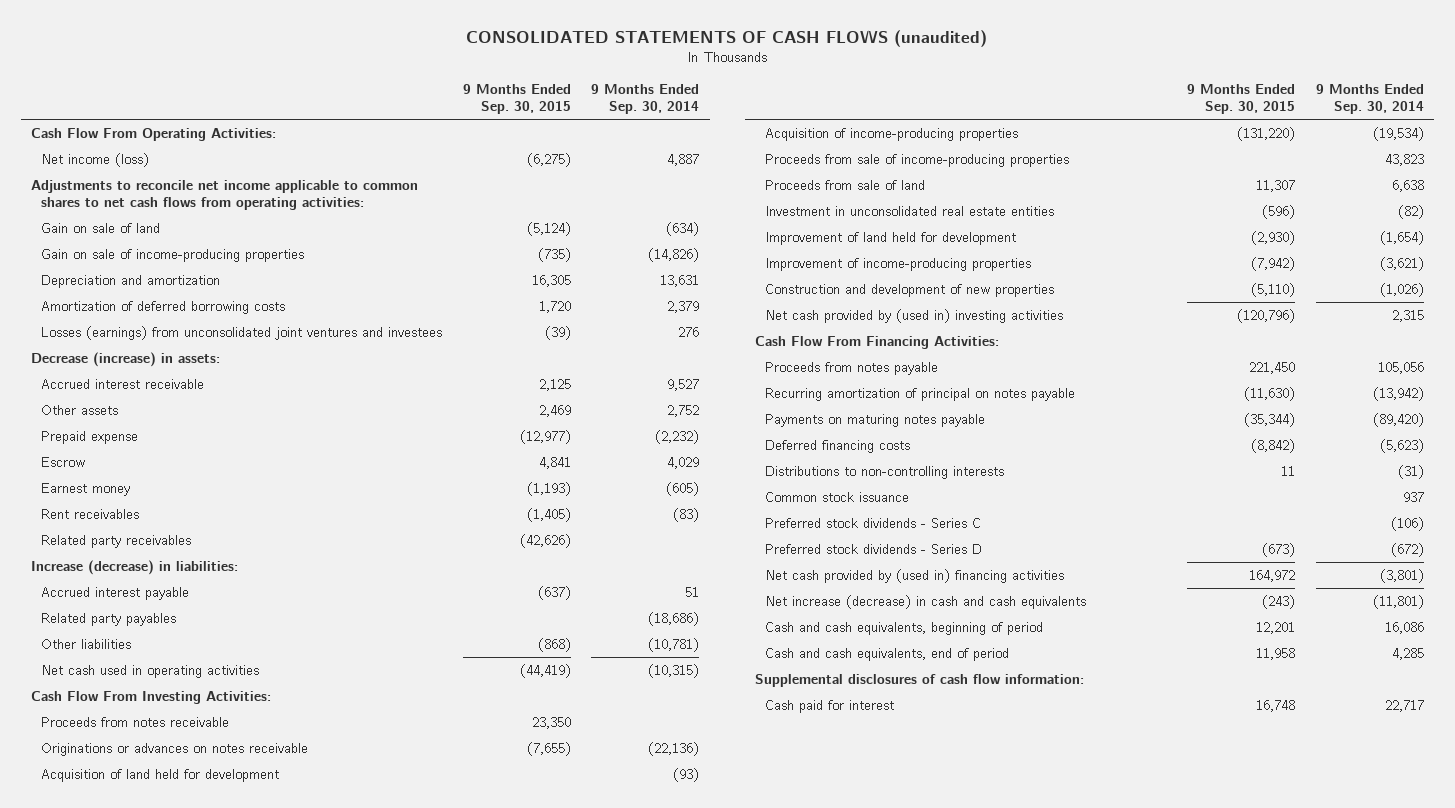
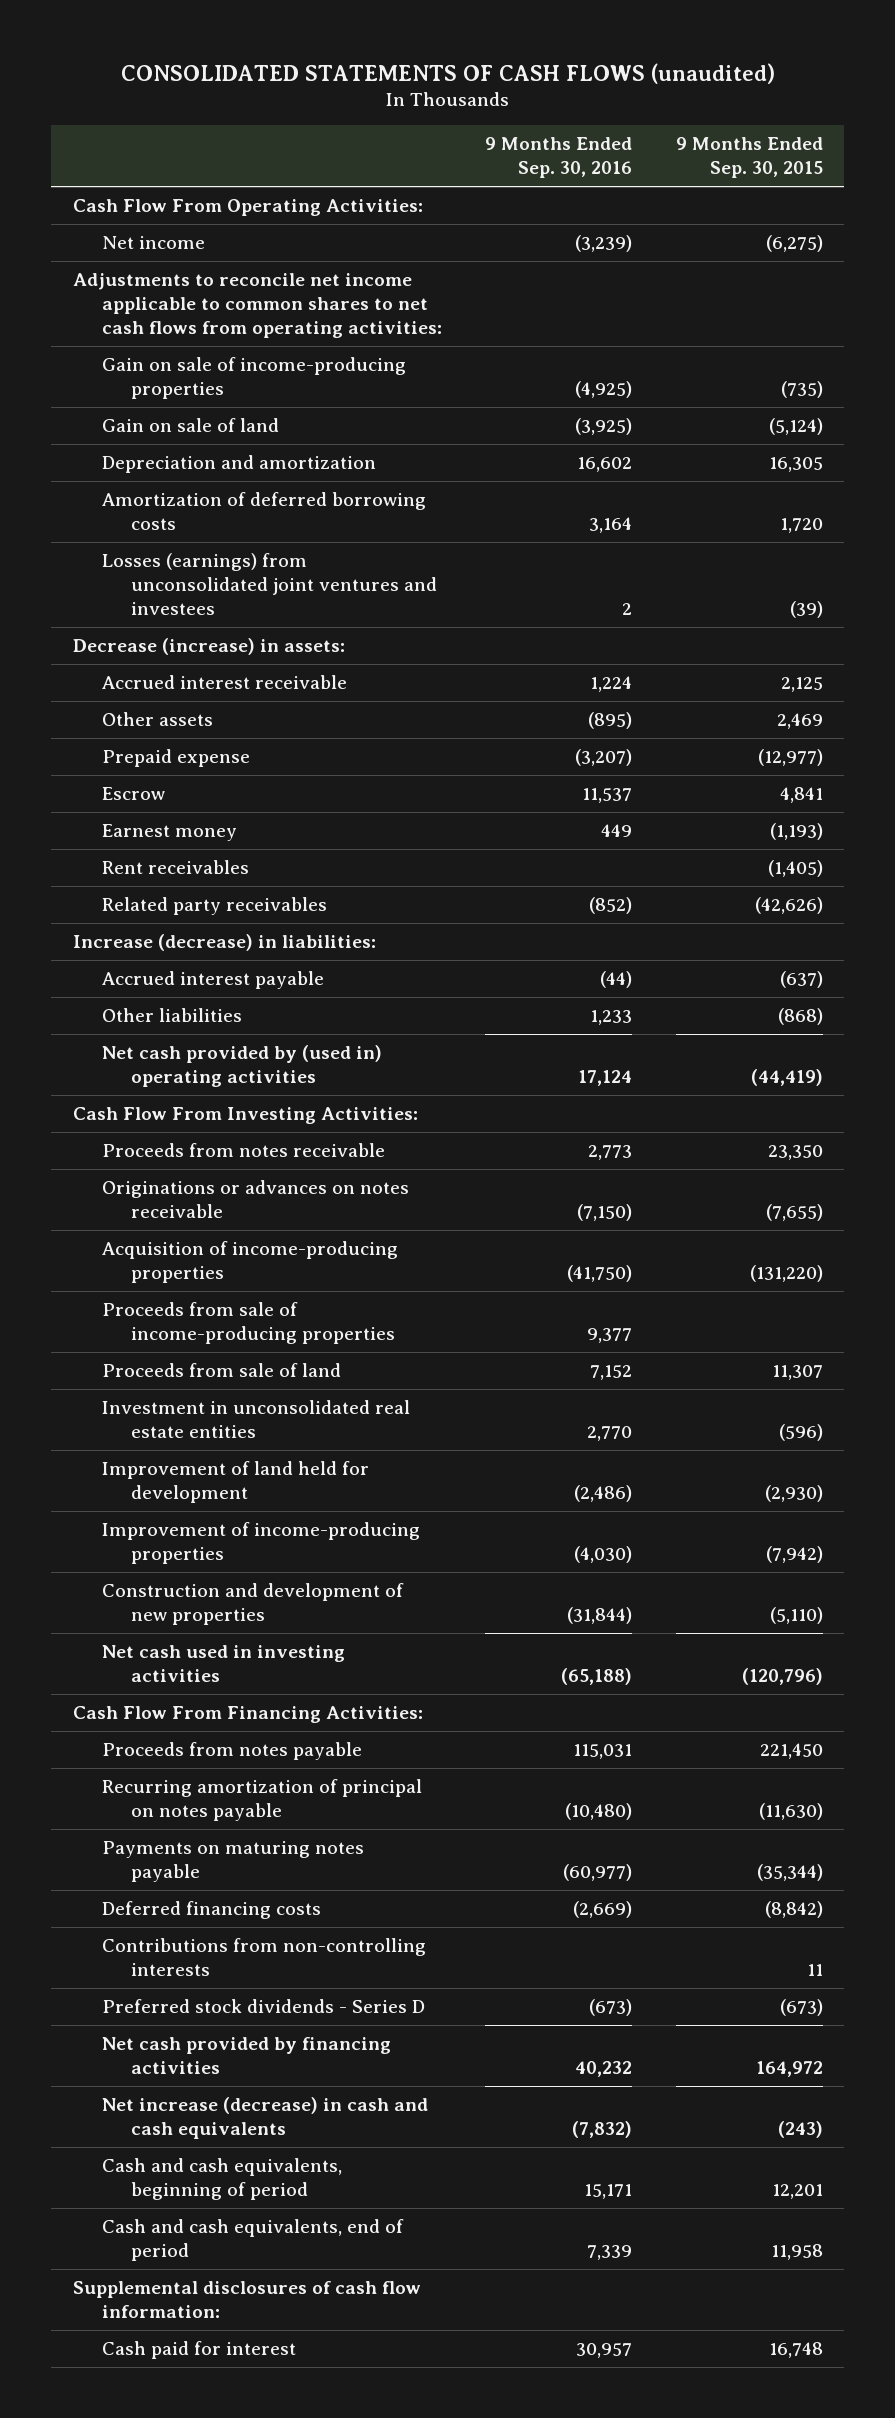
- | 9 Months Ended Sep. 30, 2015 | 9 Months Ended Sep. 30, 2014
+ | 9 Months Ended Sep. 30, 2016 | 9 Months Ended Sep. 30, 2015
- Net income (loss) | (6,275) | 4,887
+ Net income | (3,239) | (6,275)
moved down: Gain on sale of land | (3,925) | (5,124)
- Related party payables | | (18,686)
- Net cash used in operating activities | (44,419) | (10,315)
+ Net cash provided by (used in) operating activities | 17,124 | (44,419)
- Acquisition of land held for development | | (93)
- Net cash provided by (used in) investing activities | (120,796) | 2,315
+ Net cash used in investing activities | (65,188) | (120,796)
- Distributions to non-controlling interests | 11 | (31)
- Common stock issuance | | 937
- Preferred stock dividends - Series C | | (106)
+ Contributions from non-controlling interests | | 11
- Net cash provided by (used in) financing activities | 164,972 | (3,801)
+ Net cash provided by financing activities | 40,232 | 164,972

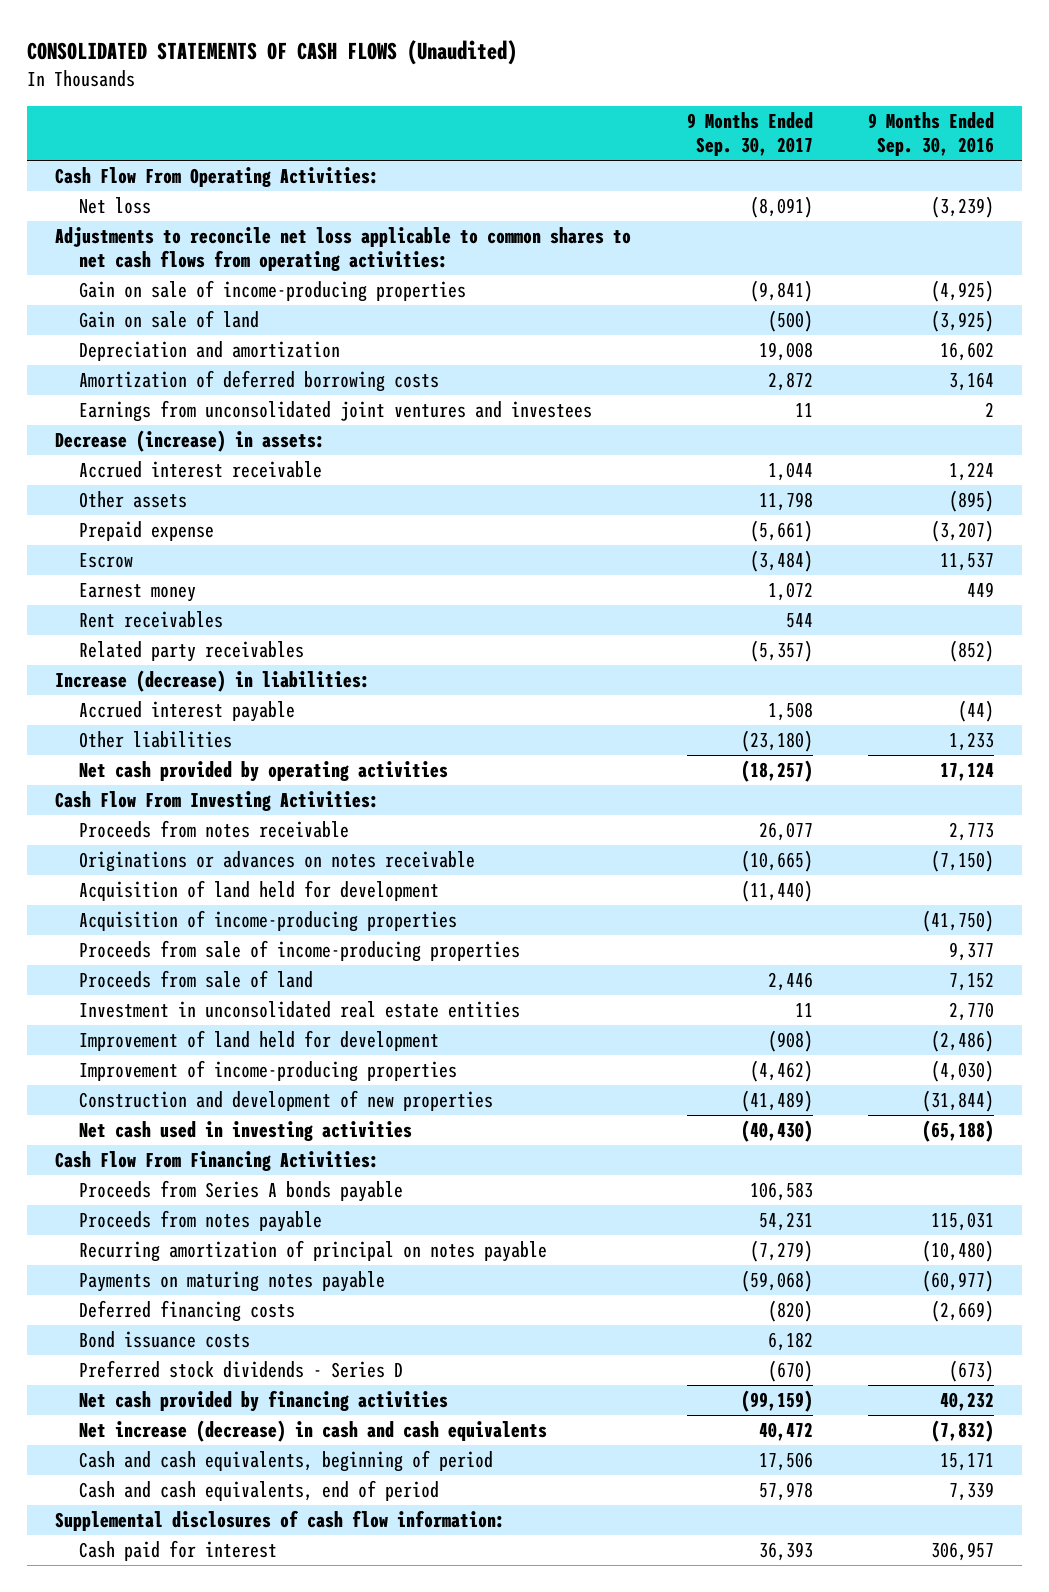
- CONSOLIDATED STATEMENTS OF CASH FLOWS (unaudited)
+ CONSOLIDATED STATEMENTS OF CASH FLOWS (Unaudited)
- | 9 Months Ended Sep. 30, 2016 | 9 Months Ended Sep. 30, 2015
+ | 9 Months Ended Sep. 30, 2017 | 9 Months Ended Sep. 30, 2016
- Net income | (3,239) | (6,275)
- Adjustments to reconcile net income applicable to common shares to net cash flows from operating activities:
+ Net loss | (8,091) | (3,239)
+ Adjustments to reconcile net loss applicable to common shares to net cash flows from operating activities:
- Losses (earnings) from unconsolidated joint ventures and investees | 2 | (39)
+ Earnings from unconsolidated joint ventures and investees | 11 | 2
- Net cash provided by (used in) operating activities | 17,124 | (44,419)
+ Net cash provided by operating activities | (18,257) | 17,124
+ Acquisition of land held for development | (11,440) |
+ Proceeds from Series A bonds payable | 106,583 |
- Contributions from non-controlling interests | | 11
+ Bond issuance costs | 6,182 |
- Cash paid for interest | 30,957 | 16,748
+ Cash paid for interest | 36,393 | 306,957

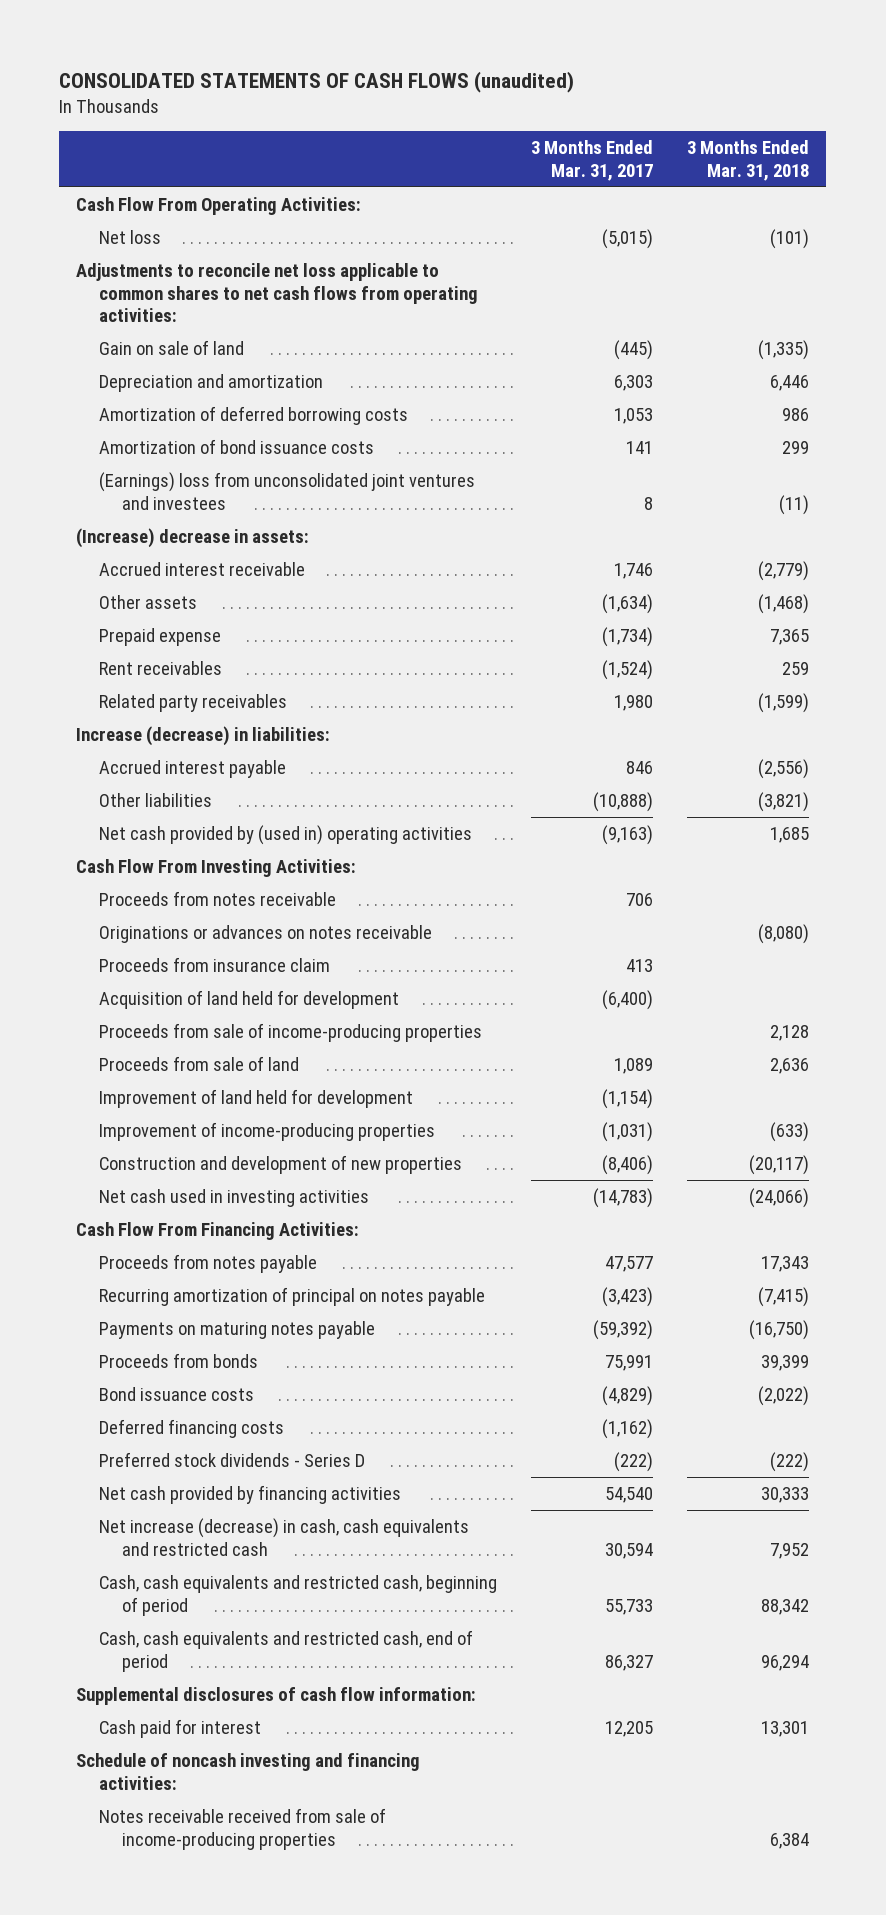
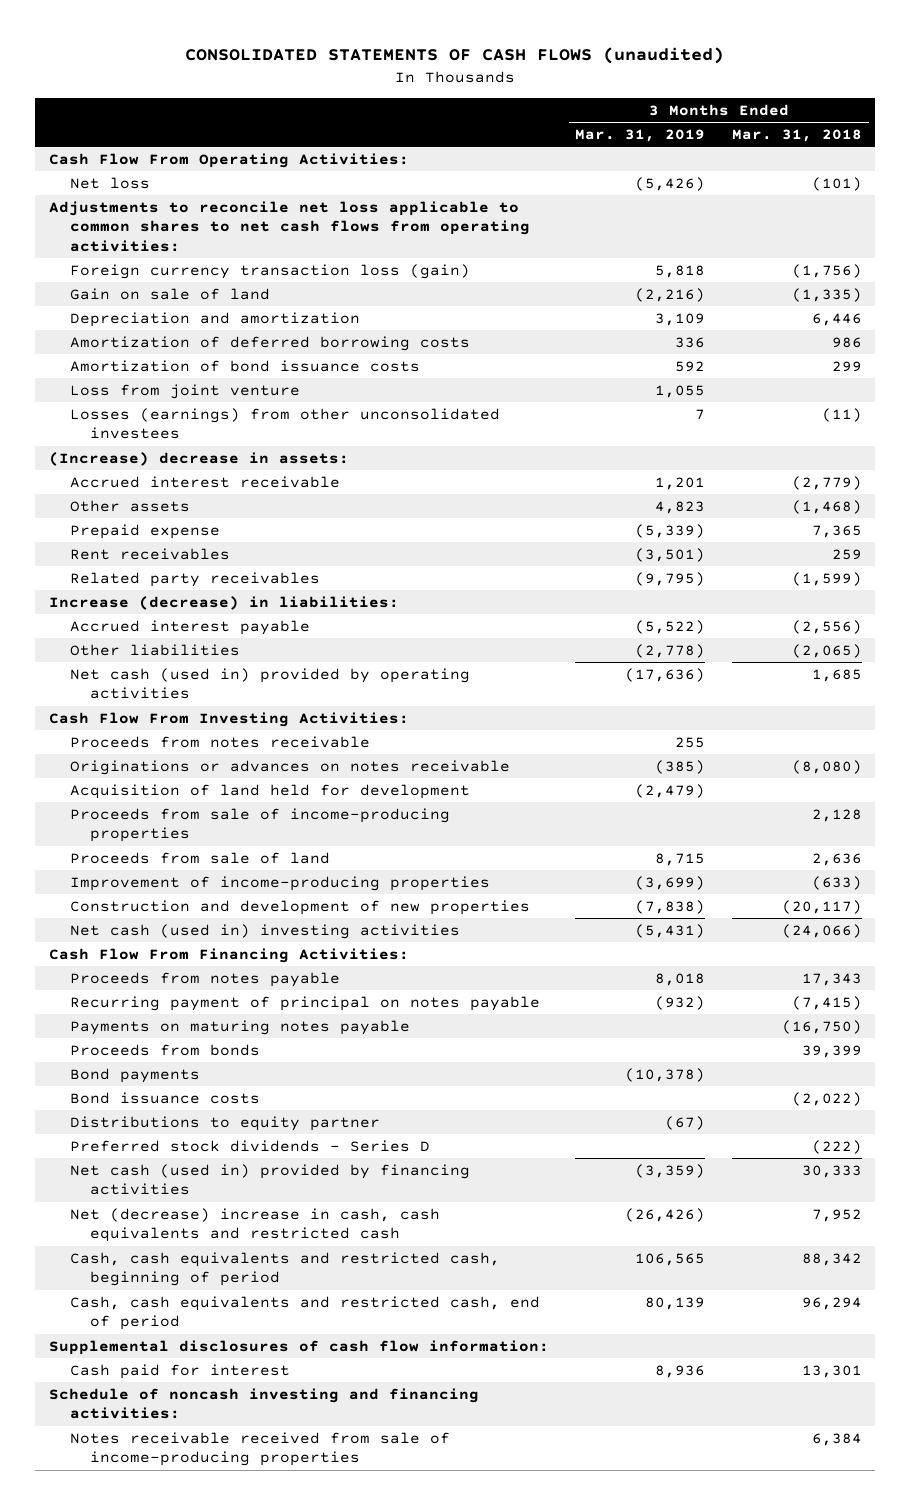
- | 3 Months Ended Mar. 31, 2017 | 3 Months Ended Mar. 31, 2018
+ | 3 Months Ended Mar. 31, 2019 | 3 Months Ended Mar. 31, 2018
+ Foreign currency transaction loss (gain) | 5,818 | (1,756)
- (Earnings) loss from unconsolidated joint ventures and investees | 8 | (11)
+ Loss from joint venture | 1,055 |
+ Losses (earnings) from other unconsolidated investees | 7 | (11)
- Other liabilities | (10,888) | (3,821)
- Net cash provided by (used in) operating activities | (9,163) | 1,685
+ Other liabilities | (2,778) | (2,065)
+ Net cash (used in) provided by operating activities | (17,636) | 1,685
- Proceeds from insurance claim | 413 |
- Improvement of land held for development | (1,154) |
- Net cash used in investing activities | (14,783) | (24,066)
+ Net cash (used in) investing activities | (5,431) | (24,066)
- Recurring amortization of principal on notes payable | (3,423) | (7,415)
+ Recurring payment of principal on notes payable | (932) | (7,415)
+ Bond payments | (10,378) |
- Deferred financing costs | (1,162) |
+ Distributions to equity partner | (67) |
- Net cash provided by financing activities | 54,540 | 30,333
- Net increase (decrease) in cash, cash equivalents and restricted cash | 30,594 | 7,952
+ Net cash (used in) provided by financing activities | (3,359) | 30,333
+ Net (decrease) increase in cash, cash equivalents and restricted cash | (26,426) | 7,952

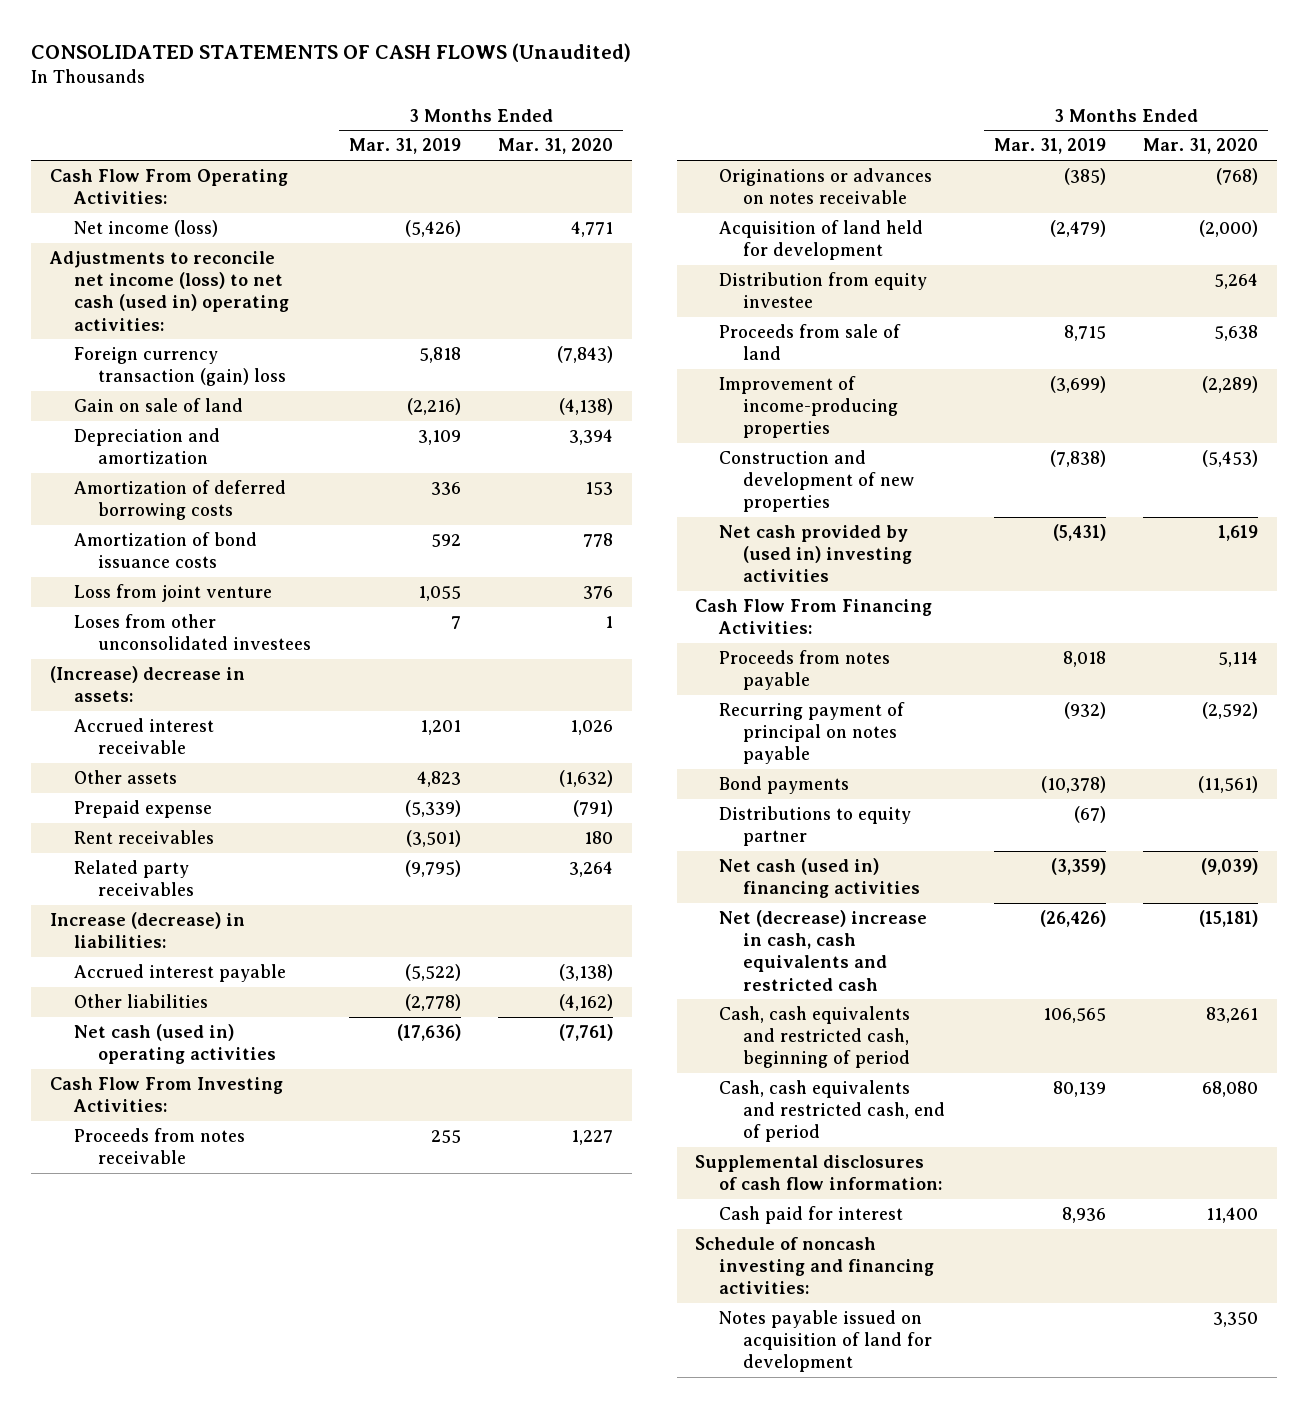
- CONSOLIDATED STATEMENTS OF CASH FLOWS (unaudited)
+ CONSOLIDATED STATEMENTS OF CASH FLOWS (Unaudited)
- | 3 Months Ended Mar. 31, 2019 | 3 Months Ended Mar. 31, 2018
+ | 3 Months Ended Mar. 31, 2019 | 3 Months Ended Mar. 31, 2020
- Net loss | (5,426) | (101)
- Adjustments to reconcile net loss applicable to common shares to net cash flows from operating activities:
- Foreign currency transaction loss (gain) | 5,818 | (1,756)
+ Net income (loss) | (5,426) | 4,771
+ Adjustments to reconcile net income (loss) to net cash (used in) operating activities:
+ Foreign currency transaction (gain) loss | 5,818 | (7,843)
- Losses (earnings) from other unconsolidated investees | 7 | (11)
+ Loses from other unconsolidated investees | 7 | 1
- Net cash (used in) provided by operating activities | (17,636) | 1,685
+ Net cash (used in) operating activities | (17,636) | (7,761)
- Proceeds from sale of income-producing properties | | 2,128
+ Distribution from equity investee | | 5,264
- Net cash (used in) investing activities | (5,431) | (24,066)
+ Net cash provided by (used in) investing activities | (5,431) | 1,619
- Payments on maturing notes payable | | (16,750)
- Proceeds from bonds | | 39,399
- Bond issuance costs | | (2,022)
- Preferred stock dividends - Series D | | (222)
- Net cash (used in) provided by financing activities | (3,359) | 30,333
+ Net cash (used in) financing activities | (3,359) | (9,039)
- Notes receivable received from sale of income-producing properties | | 6,384
+ Notes payable issued on acquisition of land for development | | 3,350

